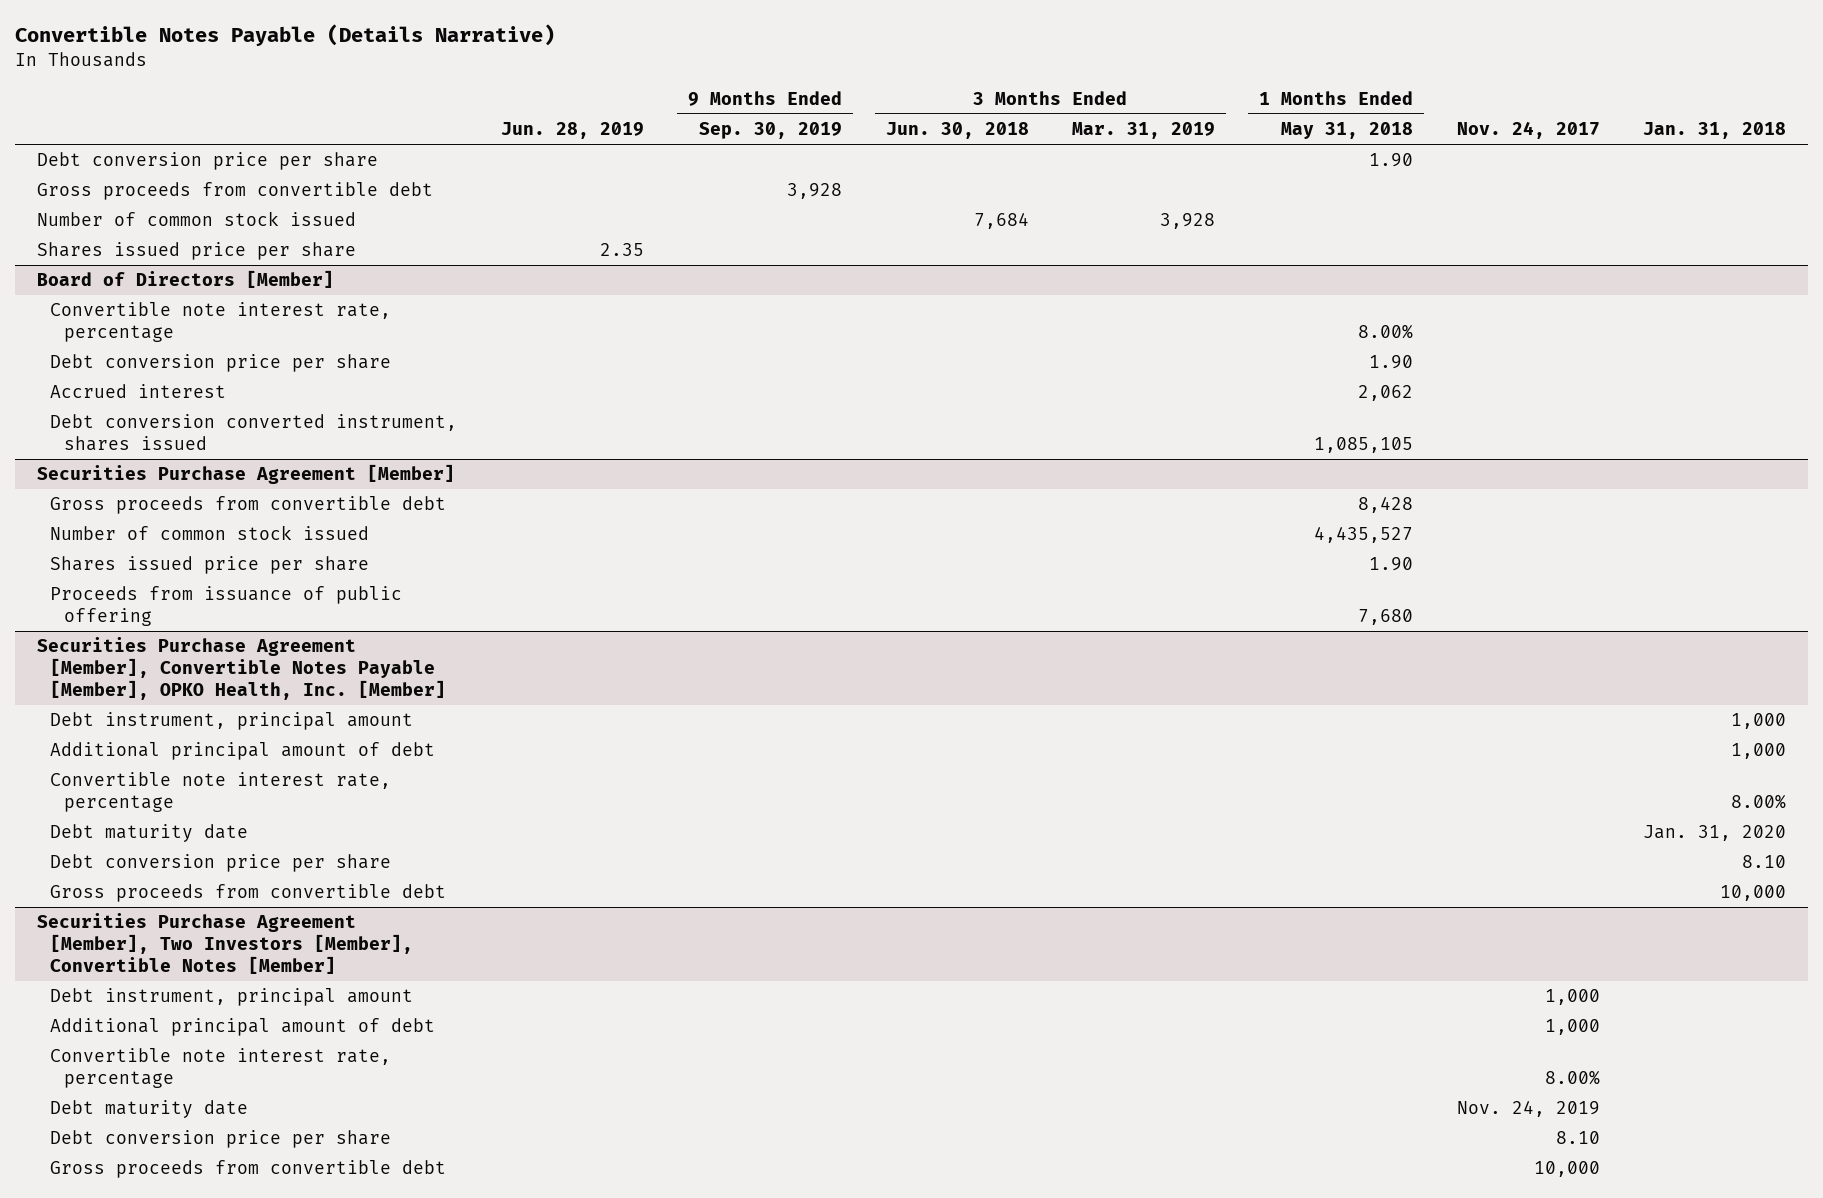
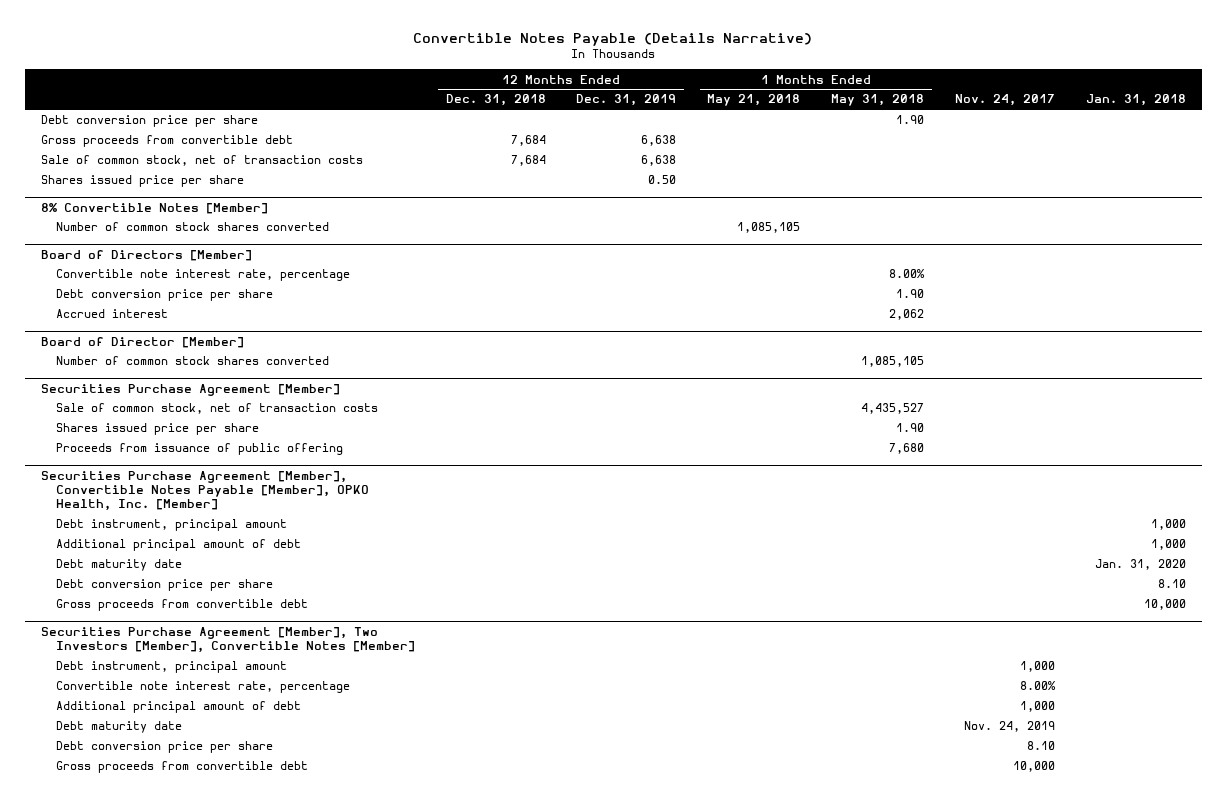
- | Jun. 28, 2019 | 9 Months Ended Sep. 30, 2019 | 3 Months Ended Jun. 30, 2018 | 3 Months Ended Mar. 31, 2019 | 1 Months Ended May 31, 2018 | Nov. 24, 2017 | Jan. 31, 2018
+ | 12 Months Ended Dec. 31, 2018 | 12 Months Ended Dec. 31, 2019 | 1 Months Ended May 21, 2018 | 1 Months Ended May 31, 2018 | Nov. 24, 2017 | Jan. 31, 2018
- Number of common stock issued | | | 7,684 | 3,928 | | |
+ Sale of common stock, net of transaction costs | 7,684 | 6,638 | | | |
+ 8% Convertible Notes [Member]
+ Number of common stock shares converted | | | 1,085,105 | | |
@ Board of Directors [Member]
- Debt conversion converted instrument, shares issued | | | | | 1,085,105 | |
+ Board of Director [Member]
+ Number of common stock shares converted | | | | 1,085,105 | |
@ Securities Purchase Agreement [Member]
- Gross proceeds from convertible debt | | | | | 8,428 | |
- Number of common stock issued | | | | | 4,435,527 | |
+ Sale of common stock, net of transaction costs | | | | 4,435,527 | |
@ Securities Purchase Agreement [Member], Convertible Notes Payable [Member], OPKO Health, Inc. [Member]
- Convertible note interest rate, percentage | | | | | | | 8.00%
@ Securities Purchase Agreement [Member], Two Investors [Member], Convertible Notes [Member]
moved down: Additional principal amount of debt | | | | | 1,000 |

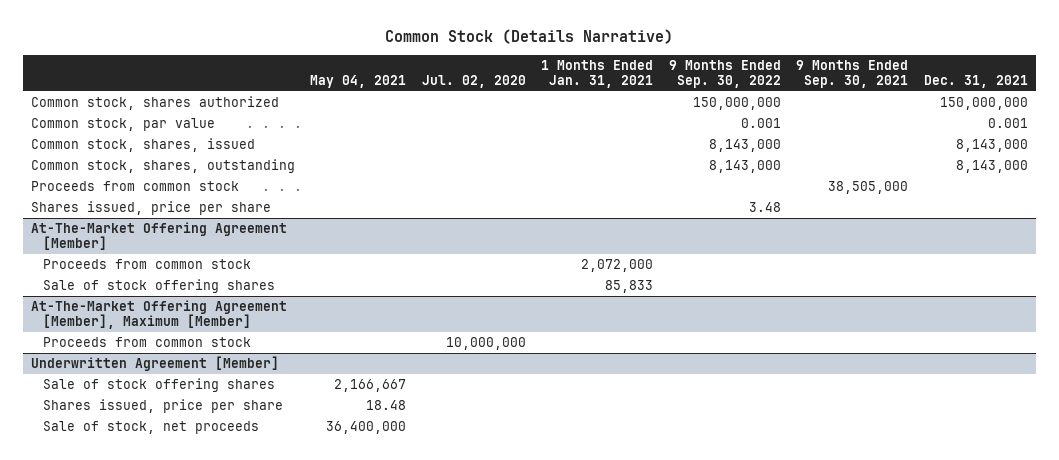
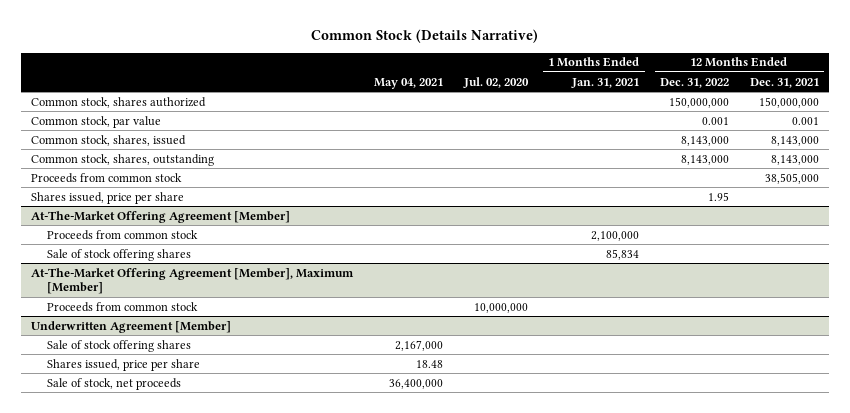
- | May 04, 2021 | Jul. 02, 2020 | 1 Months Ended Jan. 31, 2021 | 9 Months Ended Sep. 30, 2022 | 9 Months Ended Sep. 30, 2021 | Dec. 31, 2021
+ | May 04, 2021 | Jul. 02, 2020 | 1 Months Ended Jan. 31, 2021 | 12 Months Ended Dec. 31, 2022 | 12 Months Ended Dec. 31, 2021
@ At-The-Market Offering Agreement [Member]
- Proceeds from common stock | | | 2,072,000 | | |
- Sale of stock offering shares | | | 85,833 | | |
+ Proceeds from common stock | | | 2,100,000 | |
+ Sale of stock offering shares | | | 85,834 | |
@ Underwritten Agreement [Member]
- Sale of stock offering shares | 2,166,667 | | | | |
+ Sale of stock offering shares | 2,167,000 | | | |

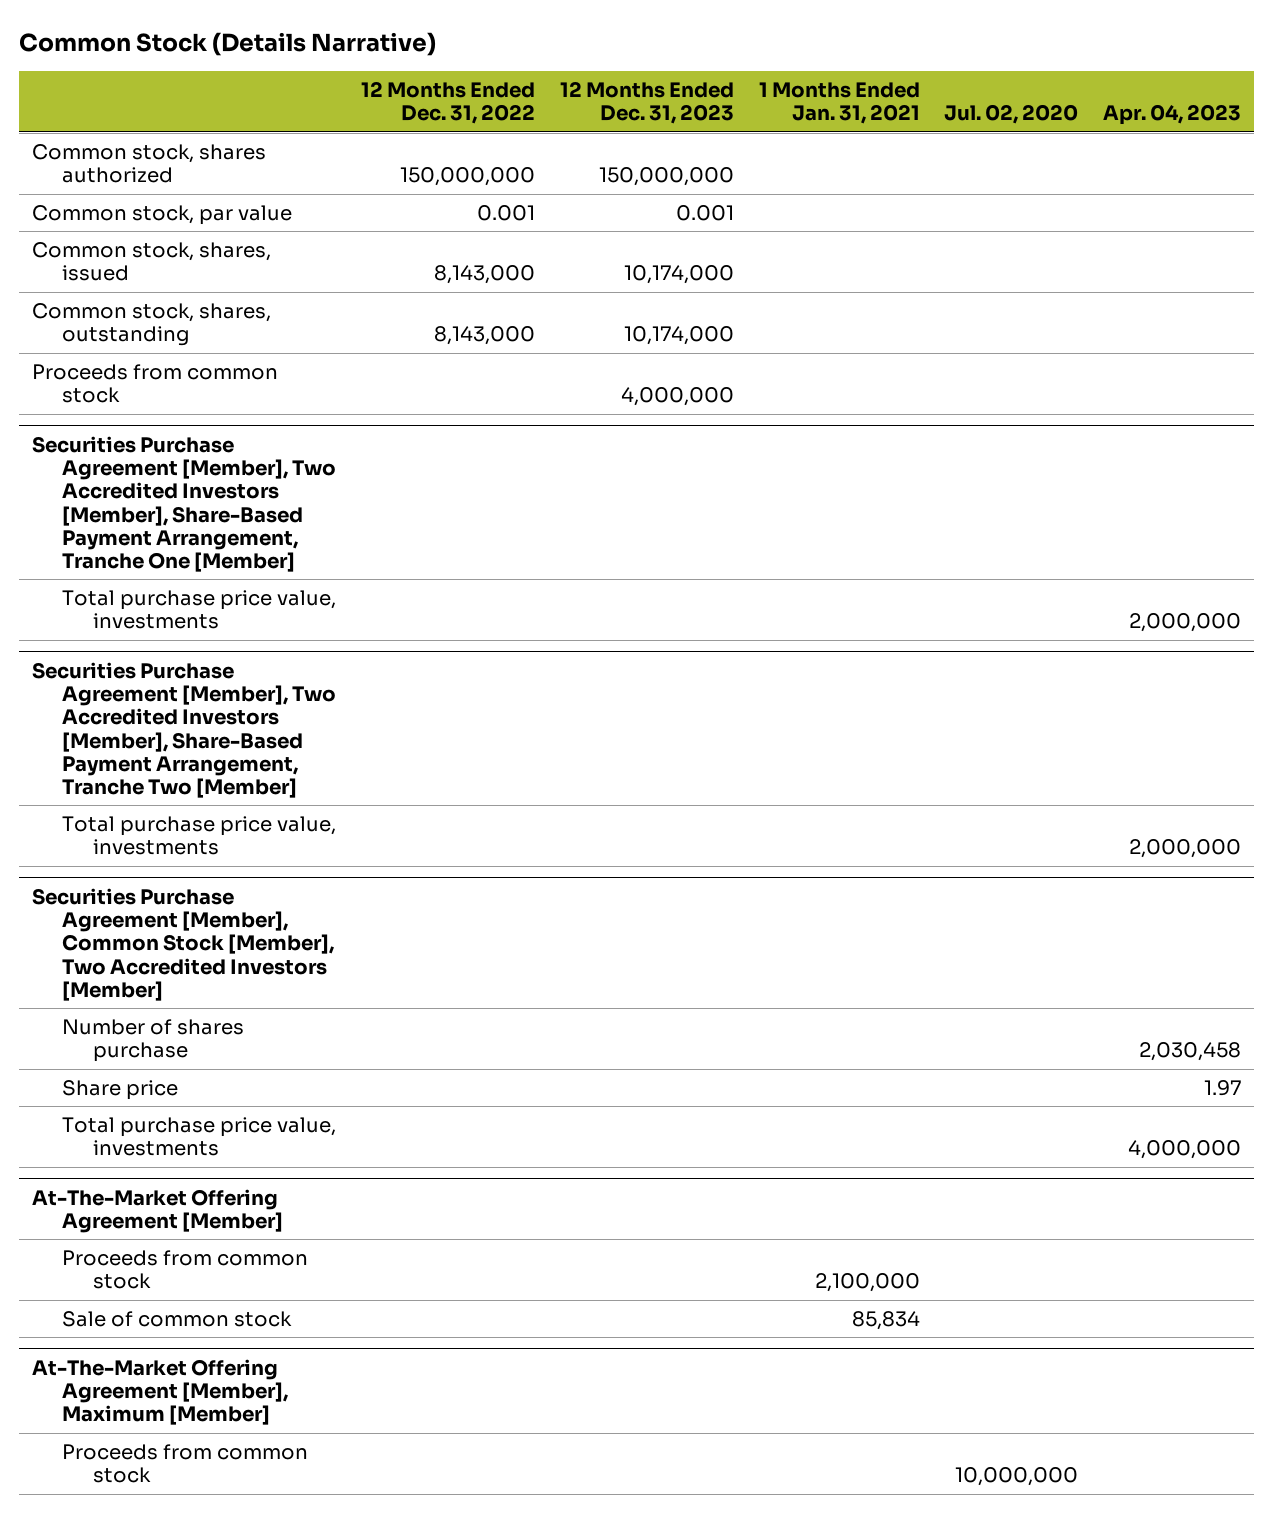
- | May 04, 2021 | Jul. 02, 2020 | 1 Months Ended Jan. 31, 2021 | 12 Months Ended Dec. 31, 2022 | 12 Months Ended Dec. 31, 2021
+ | 12 Months Ended Dec. 31, 2022 | 12 Months Ended Dec. 31, 2023 | 1 Months Ended Jan. 31, 2021 | Jul. 02, 2020 | Apr. 04, 2023
- Shares issued, price per share | | | | 1.95 |
+ Securities Purchase Agreement [Member], Two Accredited Investors [Member], Share-Based Payment Arrangement, Tranche One [Member]
+ Total purchase price value, investments | | | | | 2,000,000
+ Securities Purchase Agreement [Member], Two Accredited Investors [Member], Share-Based Payment Arrangement, Tranche Two [Member]
+ Total purchase price value, investments | | | | | 2,000,000
+ Securities Purchase Agreement [Member], Common Stock [Member], Two Accredited Investors [Member]
+ Number of shares purchase | | | | | 2,030,458
+ Share price | | | | | 1.97
+ Total purchase price value, investments | | | | | 4,000,000
@ At-The-Market Offering Agreement [Member]
- Sale of stock offering shares | | | 85,834 | |
+ Sale of common stock | | | 85,834 | |
- Underwritten Agreement [Member]
- Sale of stock offering shares | 2,167,000 | | | |
- Shares issued, price per share | 18.48 | | | |
- Sale of stock, net proceeds | 36,400,000 | | | |

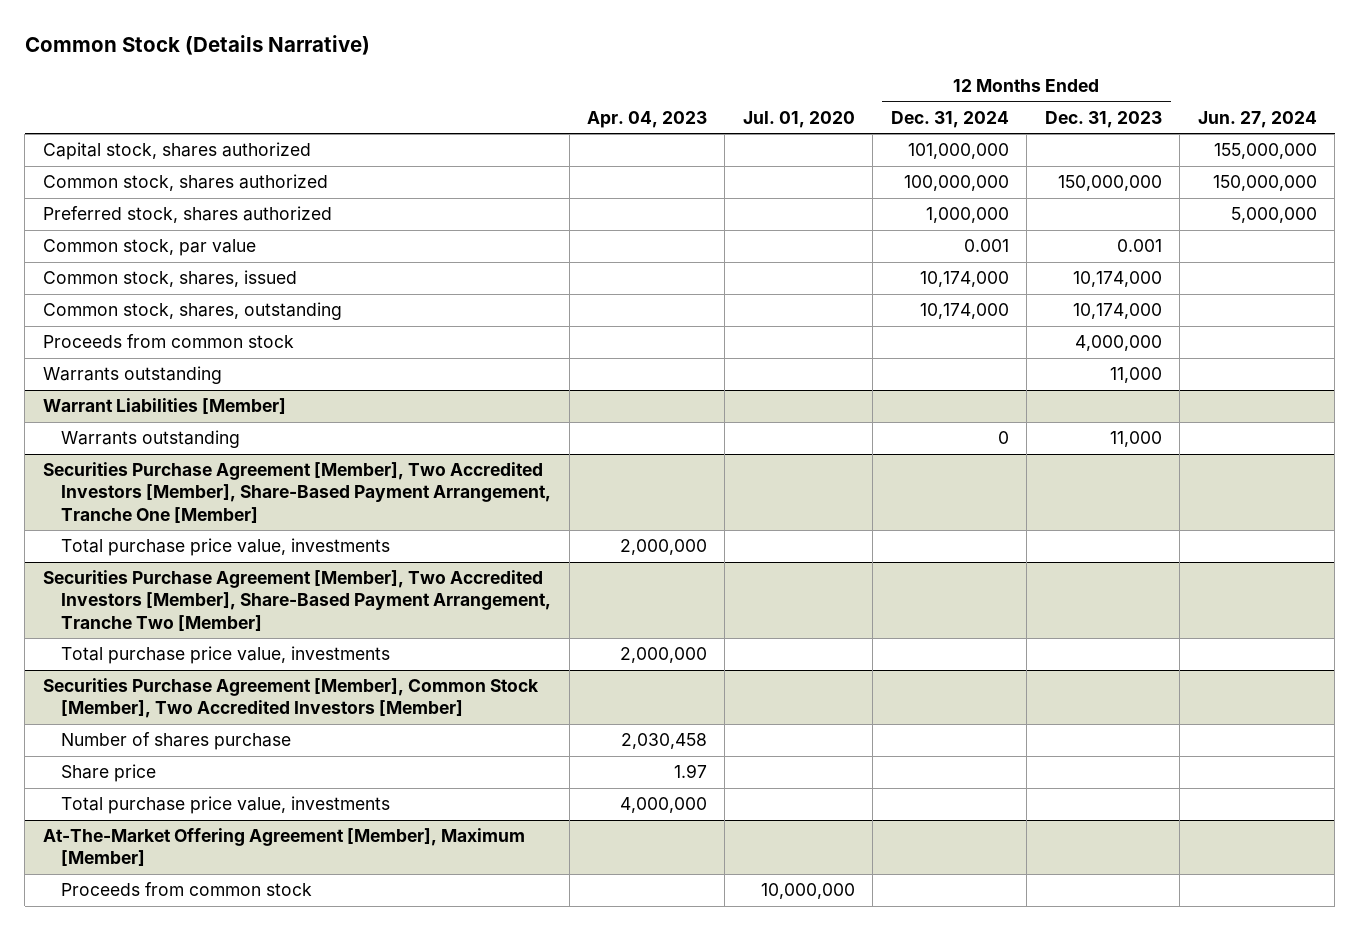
- | 12 Months Ended Dec. 31, 2022 | 12 Months Ended Dec. 31, 2023 | 1 Months Ended Jan. 31, 2021 | Jul. 02, 2020 | Apr. 04, 2023
+ | Apr. 04, 2023 | Jul. 01, 2020 | 12 Months Ended Dec. 31, 2024 | 12 Months Ended Dec. 31, 2023 | Jun. 27, 2024
+ Capital stock, shares authorized | | | 101,000,000 | | 155,000,000
+ Preferred stock, shares authorized | | | 1,000,000 | | 5,000,000
+ Warrants outstanding | | | | 11,000 |
+ Warrant Liabilities [Member]
+ Warrants outstanding | | | 0 | 11,000 |
- At-The-Market Offering Agreement [Member]
- Proceeds from common stock | | | 2,100,000 | |
- Sale of common stock | | | 85,834 | |

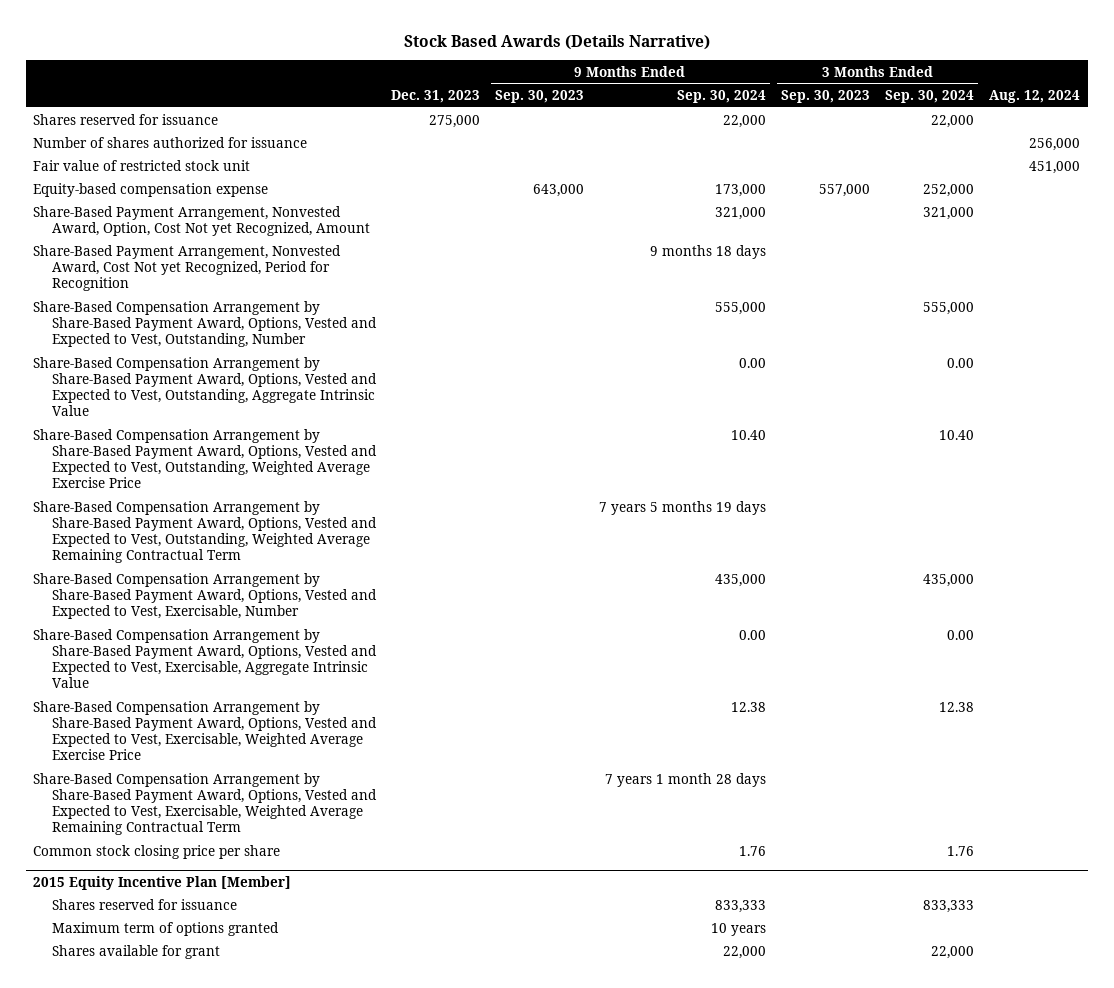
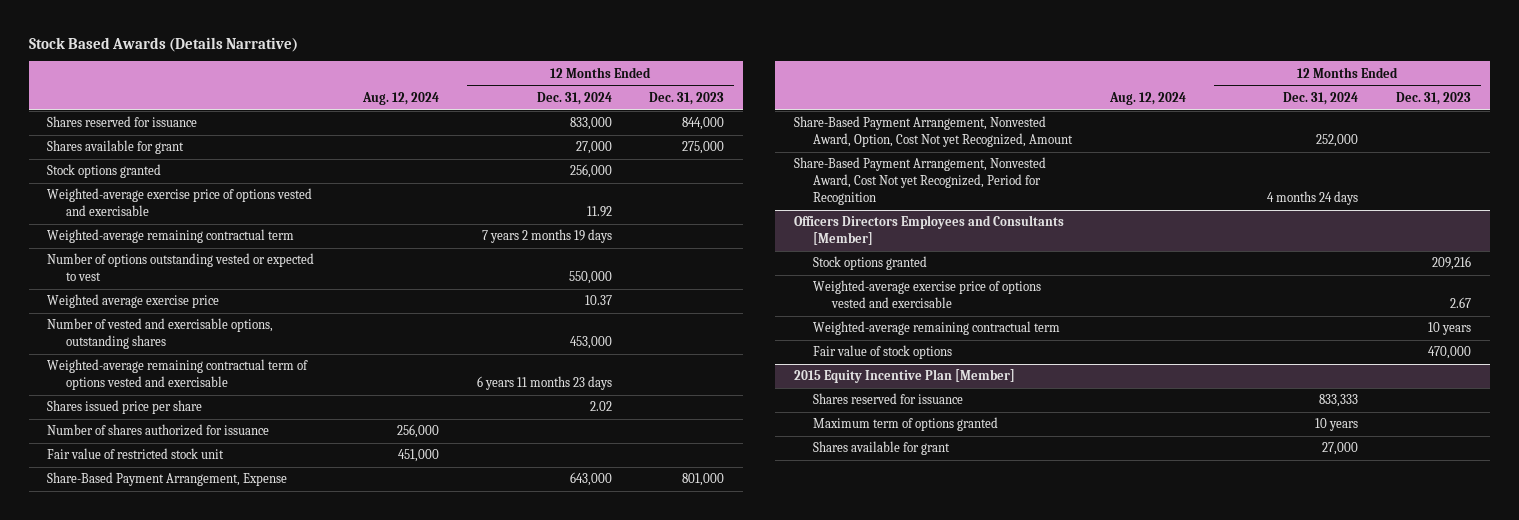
- | Dec. 31, 2023 | 9 Months Ended Sep. 30, 2023 | 9 Months Ended Sep. 30, 2024 | 3 Months Ended Sep. 30, 2023 | 3 Months Ended Sep. 30, 2024 | Aug. 12, 2024
+ | Aug. 12, 2024 | 12 Months Ended Dec. 31, 2024 | 12 Months Ended Dec. 31, 2023
+ Shares available for grant | | 27,000 | 275,000
+ Stock options granted | | 256,000 |
+ Weighted-average exercise price of options vested and exercisable | | 11.92 |
+ Weighted-average remaining contractual term | | 7 years 2 months 19 days |
+ Number of options outstanding vested or expected to vest | | 550,000 |
+ Weighted average exercise price | | 10.37 |
+ Number of vested and exercisable options, outstanding shares | | 453,000 |
+ Weighted-average remaining contractual term of options vested and exercisable | | 6 years 11 months 23 days |
+ Shares issued price per share | | 2.02 |
- Equity-based compensation expense | | 643,000 | 173,000 | 557,000 | 252,000 |
+ Share-Based Payment Arrangement, Expense | | 643,000 | 801,000
- Share-Based Compensation Arrangement by Share-Based Payment Award, Options, Vested and Expected to Vest, Outstanding, Number | | | 555,000 | | 555,000 |
- Share-Based Compensation Arrangement by Share-Based Payment Award, Options, Vested and Expected to Vest, Outstanding, Aggregate Intrinsic Value | | | 0.00 | | 0.00 |
- Share-Based Compensation Arrangement by Share-Based Payment Award, Options, Vested and Expected to Vest, Outstanding, Weighted Average Exercise Price | | | 10.40 | | 10.40 |
- Share-Based Compensation Arrangement by Share-Based Payment Award, Options, Vested and Expected to Vest, Outstanding, Weighted Average Remaining Contractual Term | | | 7 years 5 months 19 days | | |
- Share-Based Compensation Arrangement by Share-Based Payment Award, Options, Vested and Expected to Vest, Exercisable, Number | | | 435,000 | | 435,000 |
- Share-Based Compensation Arrangement by Share-Based Payment Award, Options, Vested and Expected to Vest, Exercisable, Aggregate Intrinsic Value | | | 0.00 | | 0.00 |
- Share-Based Compensation Arrangement by Share-Based Payment Award, Options, Vested and Expected to Vest, Exercisable, Weighted Average Exercise Price | | | 12.38 | | 12.38 |
- Share-Based Compensation Arrangement by Share-Based Payment Award, Options, Vested and Expected to Vest, Exercisable, Weighted Average Remaining Contractual Term | | | 7 years 1 month 28 days | | |
- Common stock closing price per share | | | 1.76 | | 1.76 |
+ Officers Directors Employees and Consultants [Member]
+ Stock options granted | | | 209,216
+ Weighted-average exercise price of options vested and exercisable | | | 2.67
+ Weighted-average remaining contractual term | | | 10 years
+ Fair value of stock options | | | 470,000

